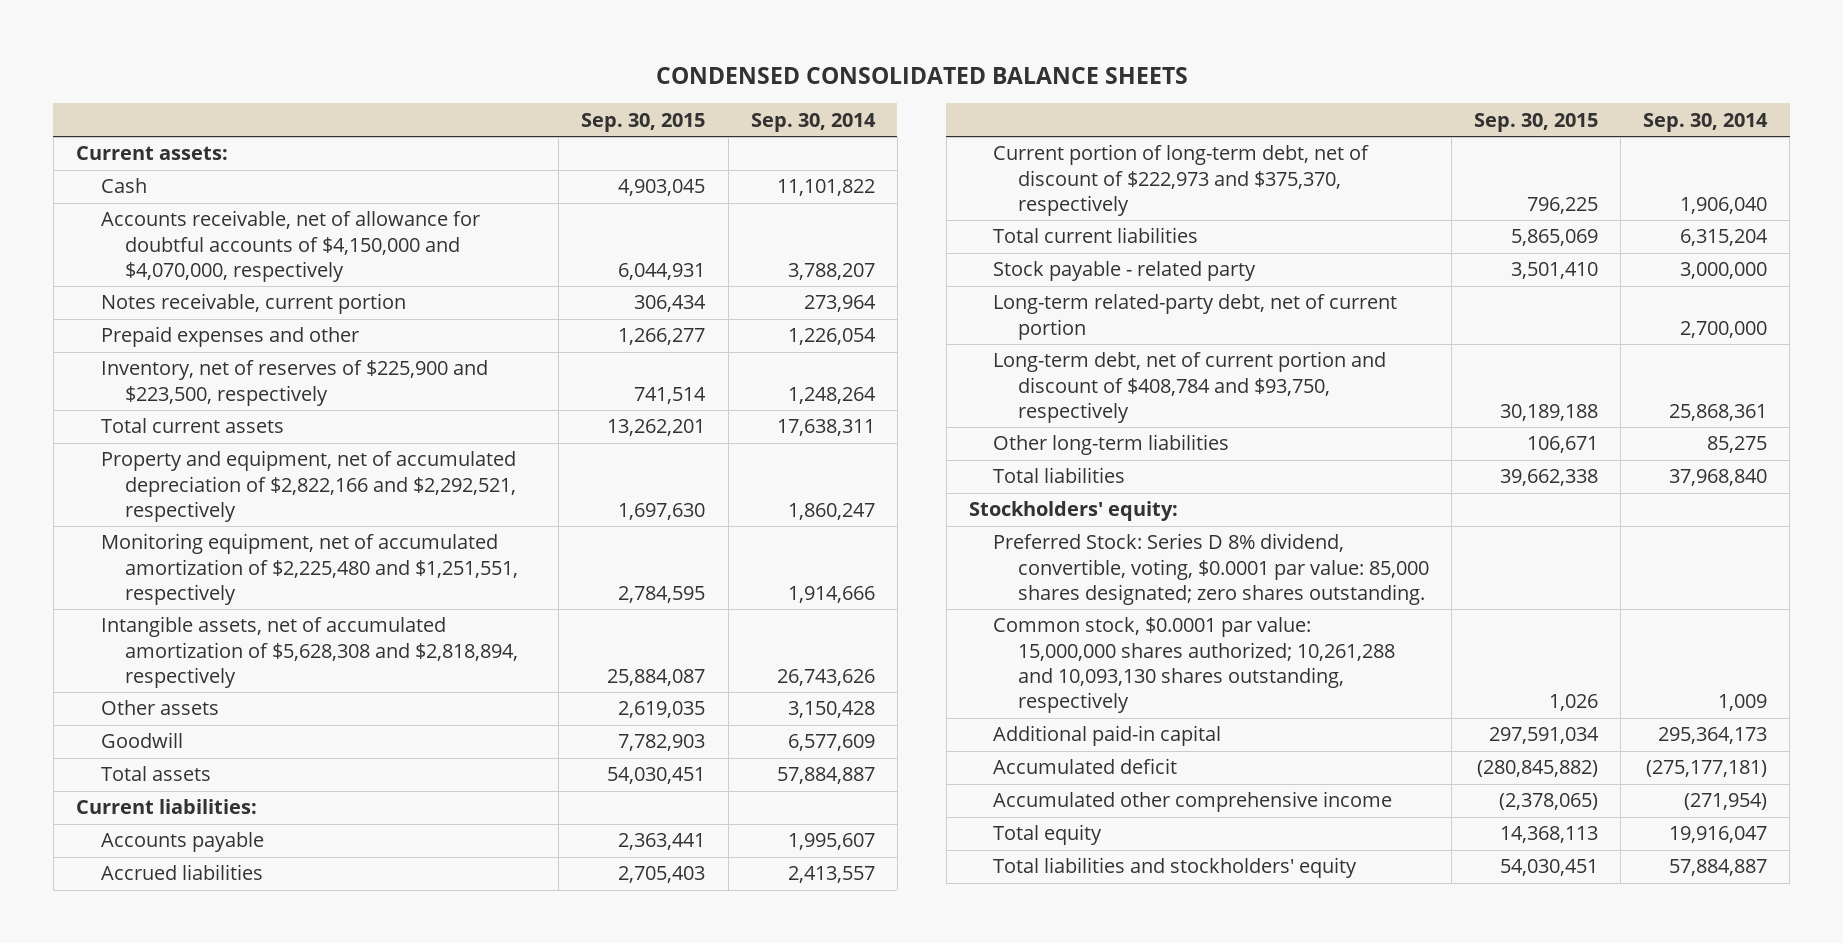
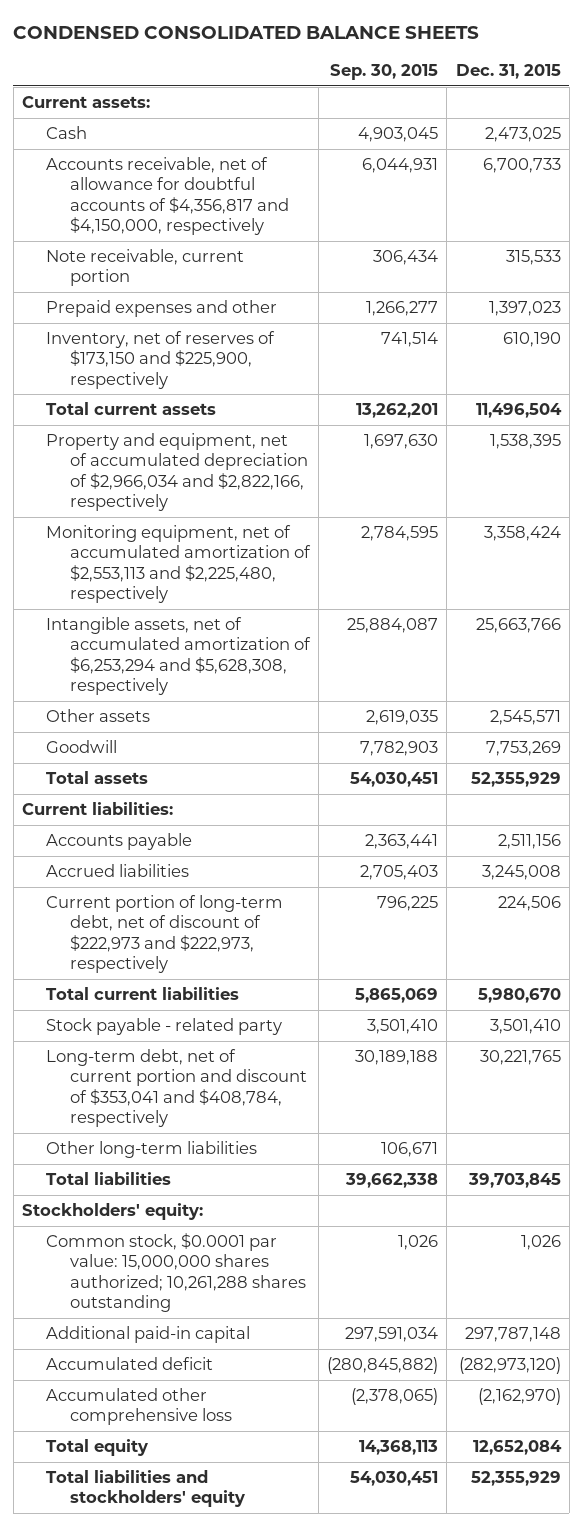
- | Sep. 30, 2015 | Sep. 30, 2014
+ | Sep. 30, 2015 | Dec. 31, 2015
- Accounts receivable, net of allowance for doubtful accounts of $4,150,000 and $4,070,000, respectively | 6,044,931 | 3,788,207
- Notes receivable, current portion | 306,434 | 273,964
+ Accounts receivable, net of allowance for doubtful accounts of $4,356,817 and $4,150,000, respectively | 6,044,931 | 6,700,733
+ Note receivable, current portion | 306,434 | 315,533
- Inventory, net of reserves of $225,900 and $223,500, respectively | 741,514 | 1,248,264
+ Inventory, net of reserves of $173,150 and $225,900, respectively | 741,514 | 610,190
- Property and equipment, net of accumulated depreciation of $2,822,166 and $2,292,521, respectively | 1,697,630 | 1,860,247
- Monitoring equipment, net of accumulated amortization of $2,225,480 and $1,251,551, respectively | 2,784,595 | 1,914,666
- Intangible assets, net of accumulated amortization of $5,628,308 and $2,818,894, respectively | 25,884,087 | 26,743,626
+ Property and equipment, net of accumulated depreciation of $2,966,034 and $2,822,166, respectively | 1,697,630 | 1,538,395
+ Monitoring equipment, net of accumulated amortization of $2,553,113 and $2,225,480, respectively | 2,784,595 | 3,358,424
+ Intangible assets, net of accumulated amortization of $6,253,294 and $5,628,308, respectively | 25,884,087 | 25,663,766
- Current portion of long-term debt, net of discount of $222,973 and $375,370, respectively | 796,225 | 1,906,040
+ Current portion of long-term debt, net of discount of $222,973 and $222,973, respectively | 796,225 | 224,506
- Long-term related-party debt, net of current portion | | 2,700,000
- Long-term debt, net of current portion and discount of $408,784 and $93,750, respectively | 30,189,188 | 25,868,361
+ Long-term debt, net of current portion and discount of $353,041 and $408,784, respectively | 30,189,188 | 30,221,765
- Preferred Stock: Series D 8% dividend, convertible, voting, $0.0001 par value: 85,000 shares designated; zero shares outstanding.
- Common stock, $0.0001 par value: 15,000,000 shares authorized; 10,261,288 and 10,093,130 shares outstanding, respectively | 1,026 | 1,009
+ Common stock, $0.0001 par value: 15,000,000 shares authorized; 10,261,288 shares outstanding | 1,026 | 1,026
- Accumulated other comprehensive income | (2,378,065) | (271,954)
+ Accumulated other comprehensive loss | (2,378,065) | (2,162,970)

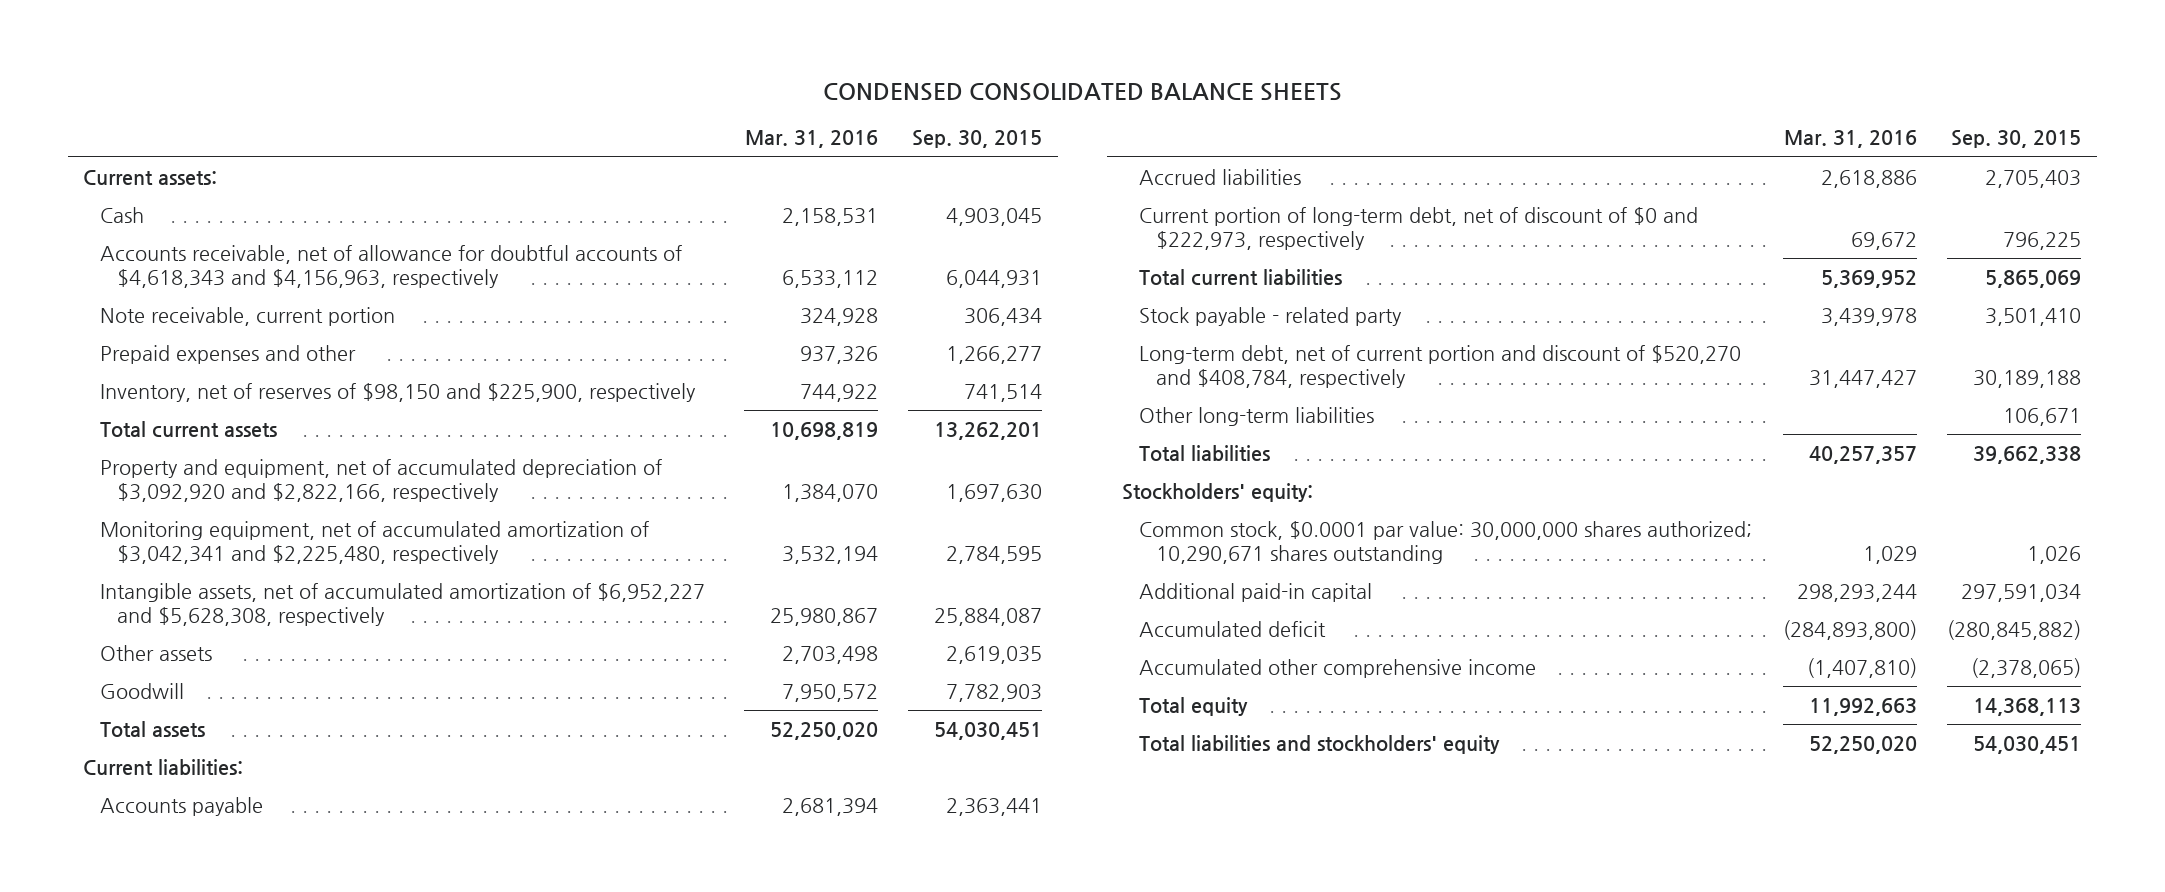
- | Sep. 30, 2015 | Dec. 31, 2015
+ | Mar. 31, 2016 | Sep. 30, 2015
- Accounts receivable, net of allowance for doubtful accounts of $4,356,817 and $4,150,000, respectively | 6,044,931 | 6,700,733
+ Accounts receivable, net of allowance for doubtful accounts of $4,618,343 and $4,156,963, respectively | 6,533,112 | 6,044,931
- Inventory, net of reserves of $173,150 and $225,900, respectively | 741,514 | 610,190
+ Inventory, net of reserves of $98,150 and $225,900, respectively | 744,922 | 741,514
- Property and equipment, net of accumulated depreciation of $2,966,034 and $2,822,166, respectively | 1,697,630 | 1,538,395
- Monitoring equipment, net of accumulated amortization of $2,553,113 and $2,225,480, respectively | 2,784,595 | 3,358,424
- Intangible assets, net of accumulated amortization of $6,253,294 and $5,628,308, respectively | 25,884,087 | 25,663,766
+ Property and equipment, net of accumulated depreciation of $3,092,920 and $2,822,166, respectively | 1,384,070 | 1,697,630
+ Monitoring equipment, net of accumulated amortization of $3,042,341 and $2,225,480, respectively | 3,532,194 | 2,784,595
+ Intangible assets, net of accumulated amortization of $6,952,227 and $5,628,308, respectively | 25,980,867 | 25,884,087
- Current portion of long-term debt, net of discount of $222,973 and $222,973, respectively | 796,225 | 224,506
+ Current portion of long-term debt, net of discount of $0 and $222,973, respectively | 69,672 | 796,225
- Long-term debt, net of current portion and discount of $353,041 and $408,784, respectively | 30,189,188 | 30,221,765
+ Long-term debt, net of current portion and discount of $520,270 and $408,784, respectively | 31,447,427 | 30,189,188
- Common stock, $0.0001 par value: 15,000,000 shares authorized; 10,261,288 shares outstanding | 1,026 | 1,026
+ Common stock, $0.0001 par value: 30,000,000 shares authorized; 10,290,671 shares outstanding | 1,029 | 1,026
- Accumulated other comprehensive loss | (2,378,065) | (2,162,970)
+ Accumulated other comprehensive income | (1,407,810) | (2,378,065)

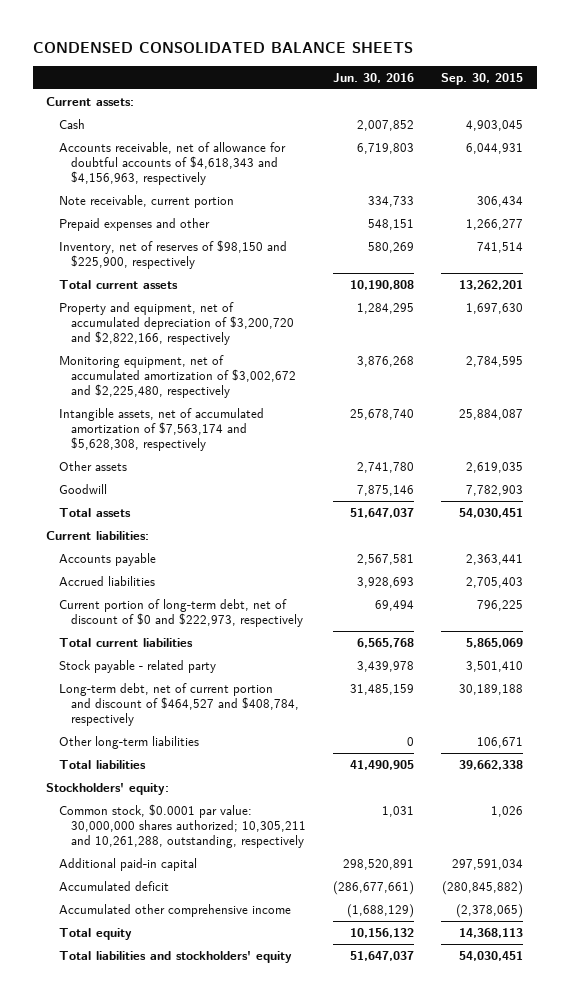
- | Mar. 31, 2016 | Sep. 30, 2015
+ | Jun. 30, 2016 | Sep. 30, 2015
- Property and equipment, net of accumulated depreciation of $3,092,920 and $2,822,166, respectively | 1,384,070 | 1,697,630
- Monitoring equipment, net of accumulated amortization of $3,042,341 and $2,225,480, respectively | 3,532,194 | 2,784,595
- Intangible assets, net of accumulated amortization of $6,952,227 and $5,628,308, respectively | 25,980,867 | 25,884,087
+ Property and equipment, net of accumulated depreciation of $3,200,720 and $2,822,166, respectively | 1,284,295 | 1,697,630
+ Monitoring equipment, net of accumulated amortization of $3,002,672 and $2,225,480, respectively | 3,876,268 | 2,784,595
+ Intangible assets, net of accumulated amortization of $7,563,174 and $5,628,308, respectively | 25,678,740 | 25,884,087
- Long-term debt, net of current portion and discount of $520,270 and $408,784, respectively | 31,447,427 | 30,189,188
+ Long-term debt, net of current portion and discount of $464,527 and $408,784, respectively | 31,485,159 | 30,189,188
- Common stock, $0.0001 par value: 30,000,000 shares authorized; 10,290,671 shares outstanding | 1,029 | 1,026
+ Common stock, $0.0001 par value: 30,000,000 shares authorized; 10,305,211 and 10,261,288, outstanding, respectively | 1,031 | 1,026

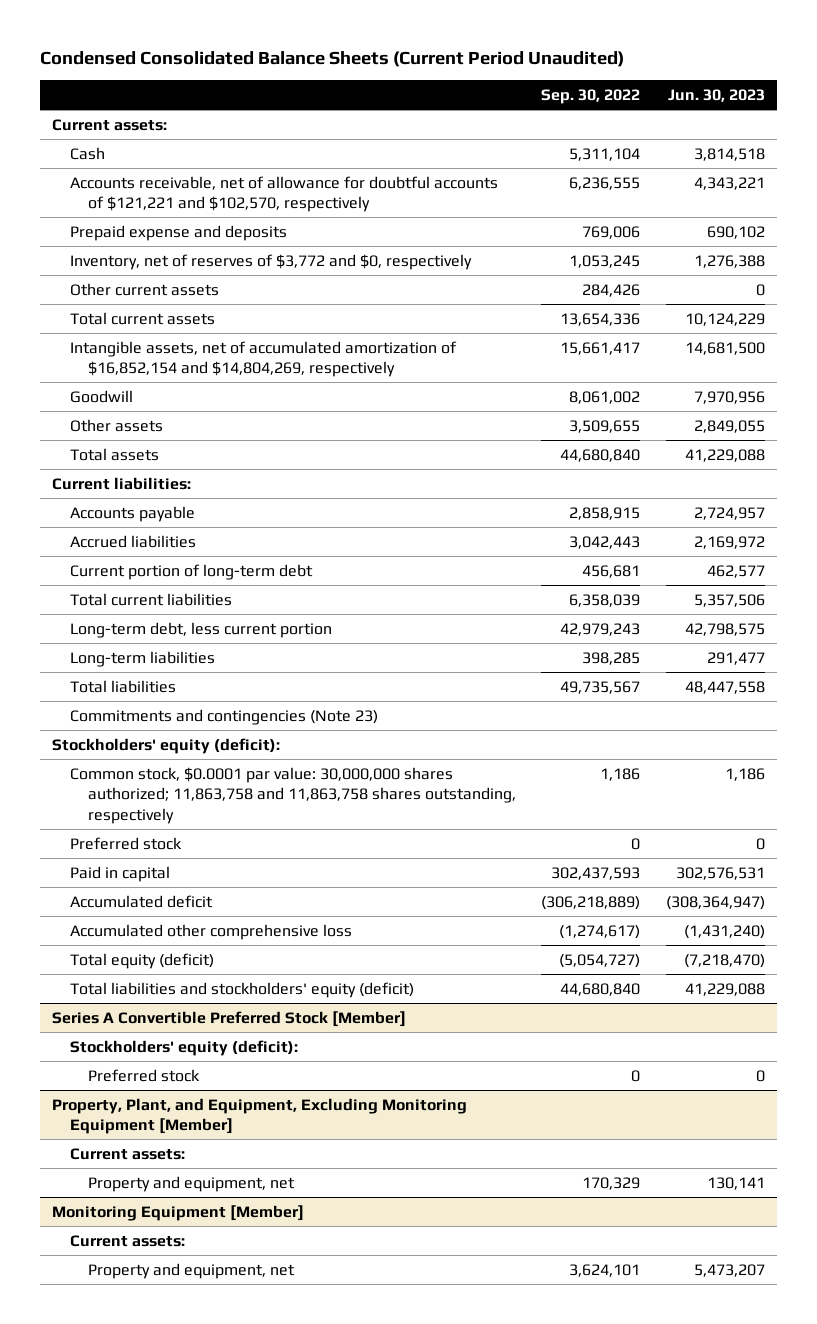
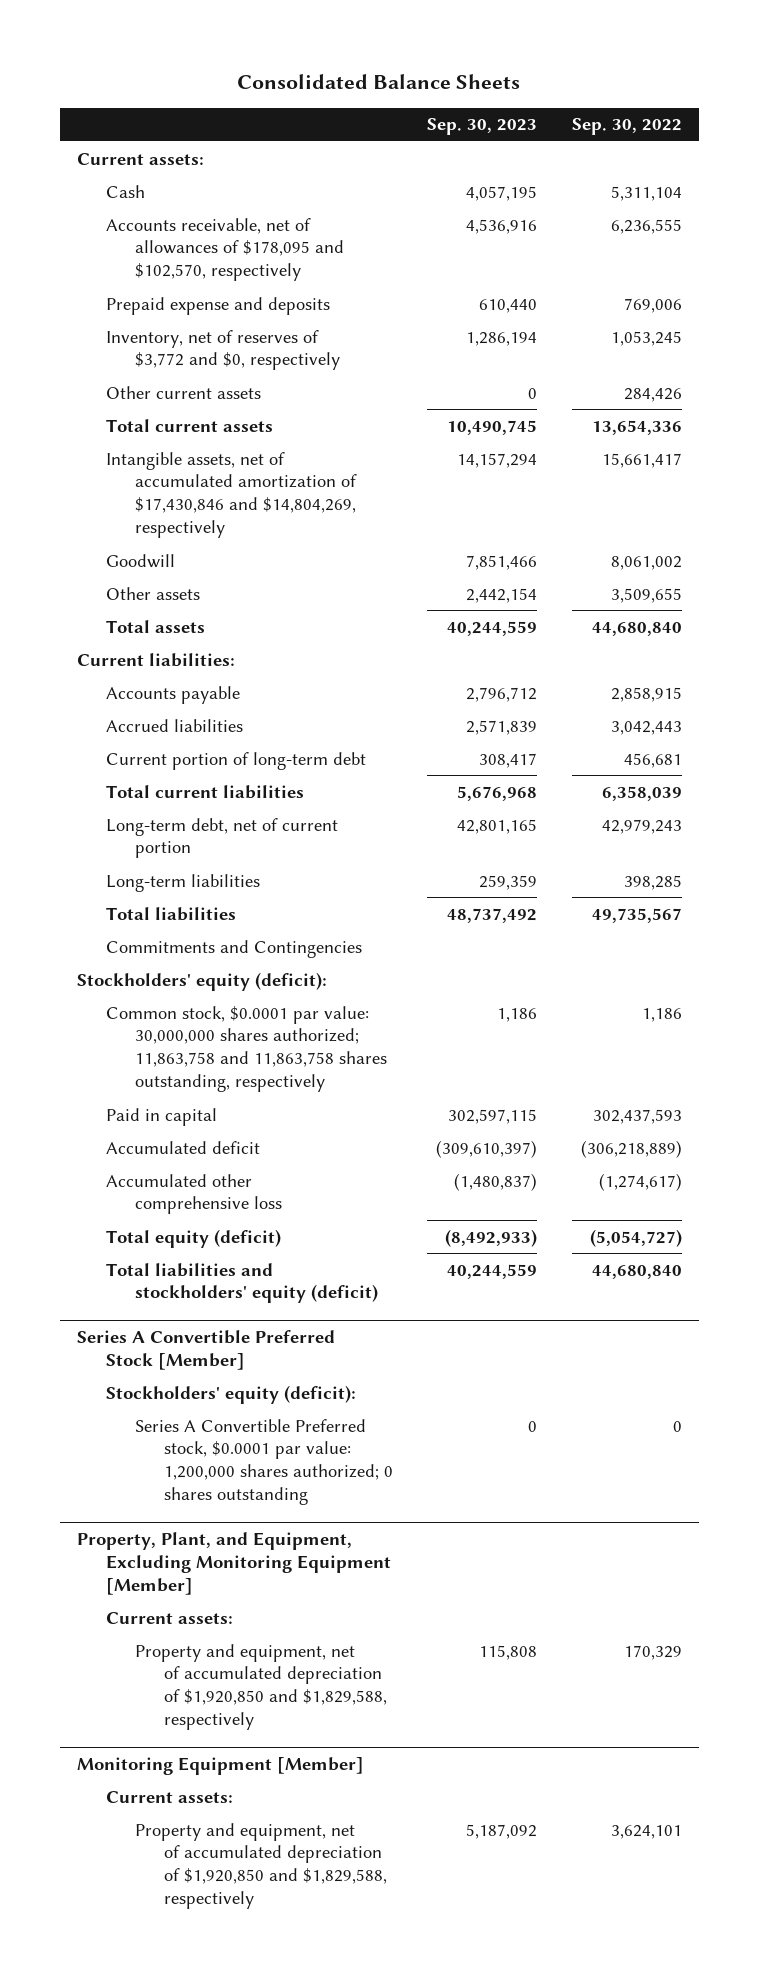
- Condensed Consolidated Balance Sheets (Current Period Unaudited)
+ Consolidated Balance Sheets
- | Sep. 30, 2022 | Jun. 30, 2023
+ | Sep. 30, 2023 | Sep. 30, 2022
- Accounts receivable, net of allowance for doubtful accounts of $121,221 and $102,570, respectively | 6,236,555 | 4,343,221
+ Accounts receivable, net of allowances of $178,095 and $102,570, respectively | 4,536,916 | 6,236,555
- Intangible assets, net of accumulated amortization of $16,852,154 and $14,804,269, respectively | 15,661,417 | 14,681,500
+ Intangible assets, net of accumulated amortization of $17,430,846 and $14,804,269, respectively | 14,157,294 | 15,661,417
- Long-term debt, less current portion | 42,979,243 | 42,798,575
+ Long-term debt, net of current portion | 42,801,165 | 42,979,243
- Commitments and contingencies (Note 23)
+ Commitments and Contingencies
- Preferred stock | 0 | 0
@ Series A Convertible Preferred Stock [Member]
- Preferred stock | 0 | 0
+ Series A Convertible Preferred stock, $0.0001 par value: 1,200,000 shares authorized; 0 shares outstanding | 0 | 0
@ Property, Plant, and Equipment, Excluding Monitoring Equipment [Member]
- Property and equipment, net | 170,329 | 130,141
+ Property and equipment, net of accumulated depreciation of $1,920,850 and $1,829,588, respectively | 115,808 | 170,329
@ Monitoring Equipment [Member]
- Property and equipment, net | 3,624,101 | 5,473,207
+ Property and equipment, net of accumulated depreciation of $1,920,850 and $1,829,588, respectively | 5,187,092 | 3,624,101

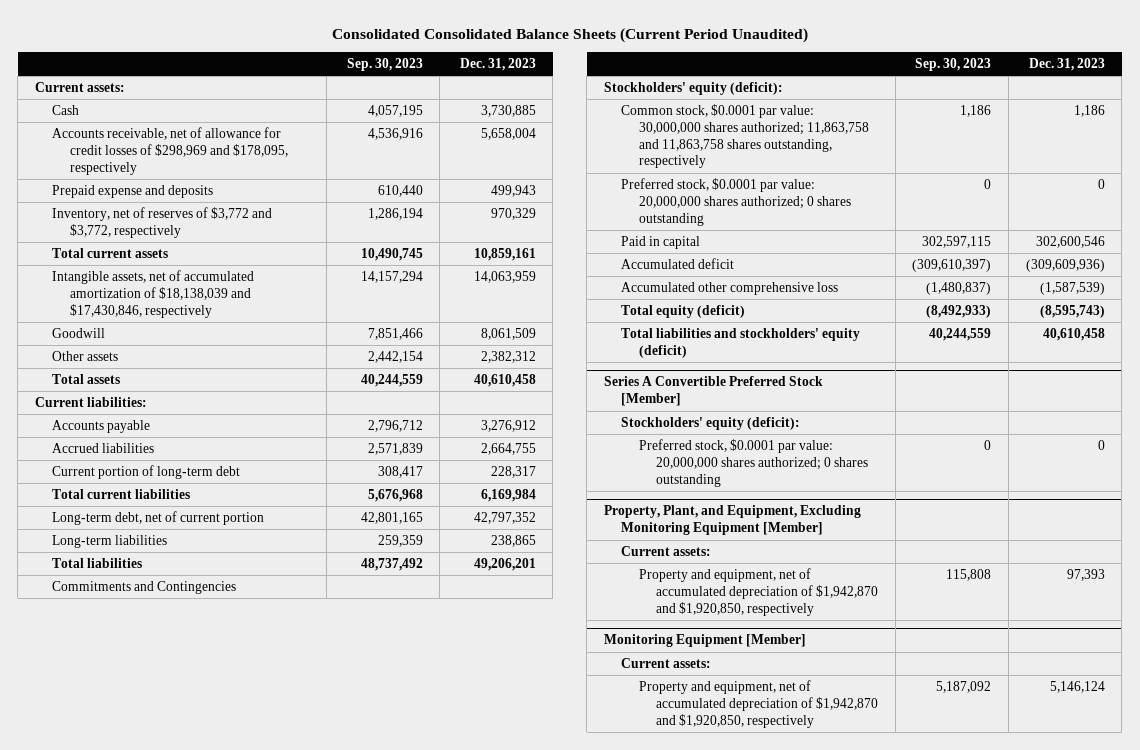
- Consolidated Balance Sheets
+ Consolidated Consolidated Balance Sheets (Current Period Unaudited)
- | Sep. 30, 2023 | Sep. 30, 2022
+ | Sep. 30, 2023 | Dec. 31, 2023
- Accounts receivable, net of allowances of $178,095 and $102,570, respectively | 4,536,916 | 6,236,555
+ Accounts receivable, net of allowance for credit losses of $298,969 and $178,095, respectively | 4,536,916 | 5,658,004
- Inventory, net of reserves of $3,772 and $0, respectively | 1,286,194 | 1,053,245
- Other current assets | 0 | 284,426
+ Inventory, net of reserves of $3,772 and $3,772, respectively | 1,286,194 | 970,329
- Intangible assets, net of accumulated amortization of $17,430,846 and $14,804,269, respectively | 14,157,294 | 15,661,417
+ Intangible assets, net of accumulated amortization of $18,138,039 and $17,430,846, respectively | 14,157,294 | 14,063,959
+ Preferred stock, $0.0001 par value: 20,000,000 shares authorized; 0 shares outstanding | 0 | 0
@ Series A Convertible Preferred Stock [Member]
- Series A Convertible Preferred stock, $0.0001 par value: 1,200,000 shares authorized; 0 shares outstanding | 0 | 0
+ Preferred stock, $0.0001 par value: 20,000,000 shares authorized; 0 shares outstanding | 0 | 0
@ Property, Plant, and Equipment, Excluding Monitoring Equipment [Member]
- Property and equipment, net of accumulated depreciation of $1,920,850 and $1,829,588, respectively | 115,808 | 170,329
+ Property and equipment, net of accumulated depreciation of $1,942,870 and $1,920,850, respectively | 115,808 | 97,393
@ Monitoring Equipment [Member]
- Property and equipment, net of accumulated depreciation of $1,920,850 and $1,829,588, respectively | 5,187,092 | 3,624,101
+ Property and equipment, net of accumulated depreciation of $1,942,870 and $1,920,850, respectively | 5,187,092 | 5,146,124

